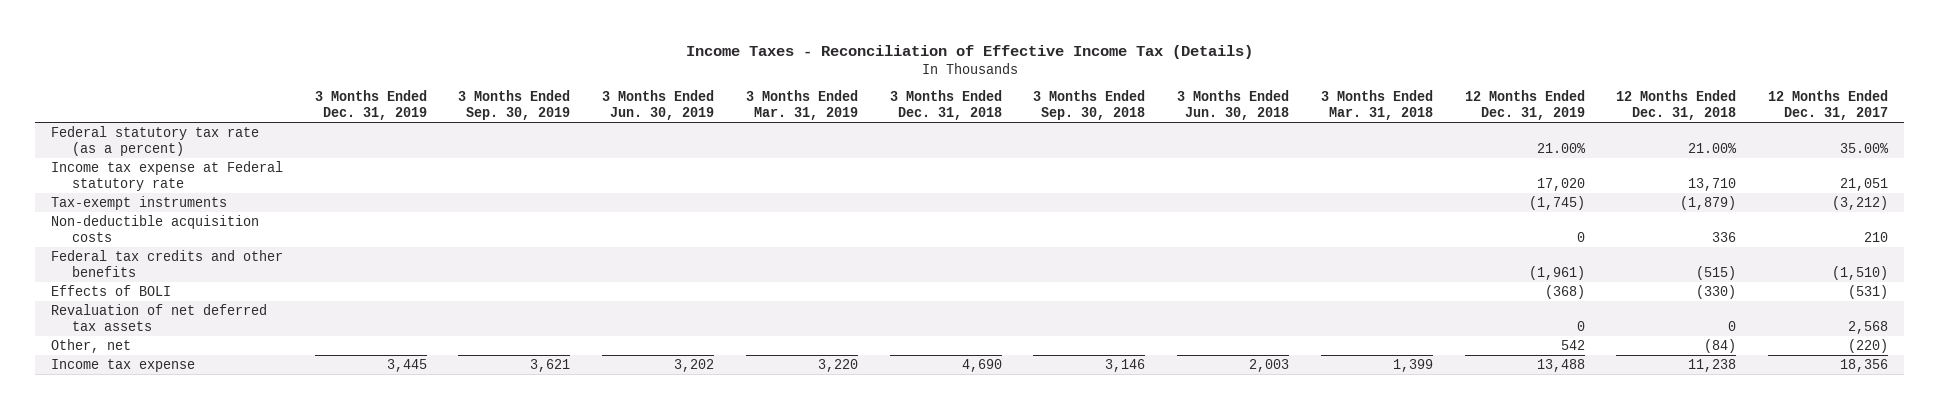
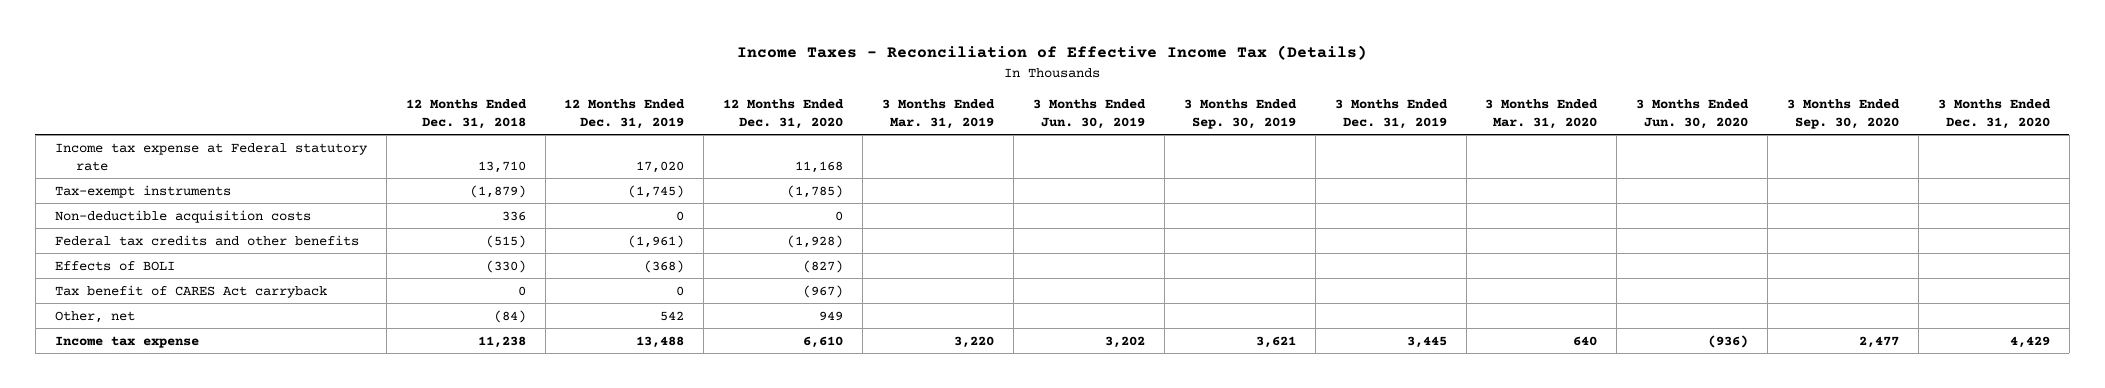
- | 3 Months Ended Dec. 31, 2019 | 3 Months Ended Sep. 30, 2019 | 3 Months Ended Jun. 30, 2019 | 3 Months Ended Mar. 31, 2019 | 3 Months Ended Dec. 31, 2018 | 3 Months Ended Sep. 30, 2018 | 3 Months Ended Jun. 30, 2018 | 3 Months Ended Mar. 31, 2018 | 12 Months Ended Dec. 31, 2019 | 12 Months Ended Dec. 31, 2018 | 12 Months Ended Dec. 31, 2017
+ | 12 Months Ended Dec. 31, 2018 | 12 Months Ended Dec. 31, 2019 | 12 Months Ended Dec. 31, 2020 | 3 Months Ended Mar. 31, 2019 | 3 Months Ended Jun. 30, 2019 | 3 Months Ended Sep. 30, 2019 | 3 Months Ended Dec. 31, 2019 | 3 Months Ended Mar. 31, 2020 | 3 Months Ended Jun. 30, 2020 | 3 Months Ended Sep. 30, 2020 | 3 Months Ended Dec. 31, 2020
- Federal statutory tax rate (as a percent) | | | | | | | | | 21.00% | 21.00% | 35.00%
- Revaluation of net deferred tax assets | | | | | | | | | 0 | 0 | 2,568
+ Tax benefit of CARES Act carryback | 0 | 0 | (967) | | | | | | | |

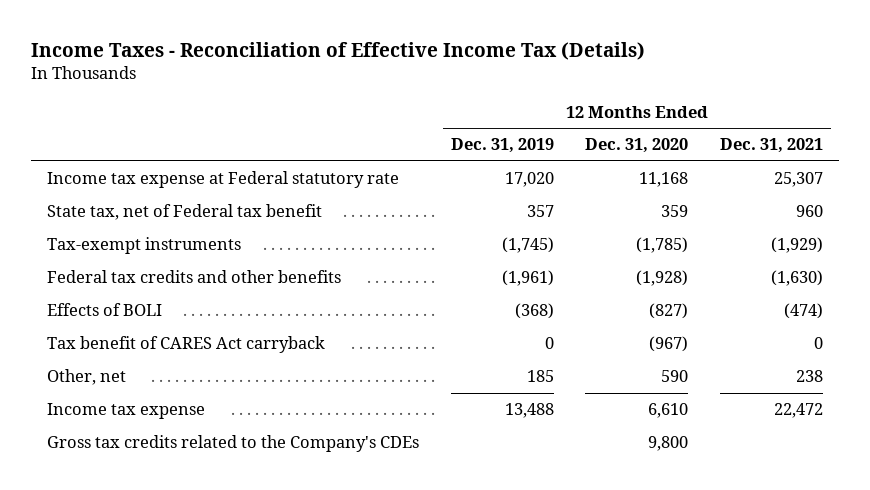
- | 12 Months Ended Dec. 31, 2018 | 12 Months Ended Dec. 31, 2019 | 12 Months Ended Dec. 31, 2020 | 3 Months Ended Mar. 31, 2019 | 3 Months Ended Jun. 30, 2019 | 3 Months Ended Sep. 30, 2019 | 3 Months Ended Dec. 31, 2019 | 3 Months Ended Mar. 31, 2020 | 3 Months Ended Jun. 30, 2020 | 3 Months Ended Sep. 30, 2020 | 3 Months Ended Dec. 31, 2020
+ | 12 Months Ended Dec. 31, 2019 | 12 Months Ended Dec. 31, 2020 | 12 Months Ended Dec. 31, 2021
+ State tax, net of Federal tax benefit | 357 | 359 | 960
- Non-deductible acquisition costs | 336 | 0 | 0 | | | | | | | |
- Other, net | (84) | 542 | 949 | | | | | | | |
+ Other, net | 185 | 590 | 238
+ Gross tax credits related to the Company's CDEs | | 9,800 |

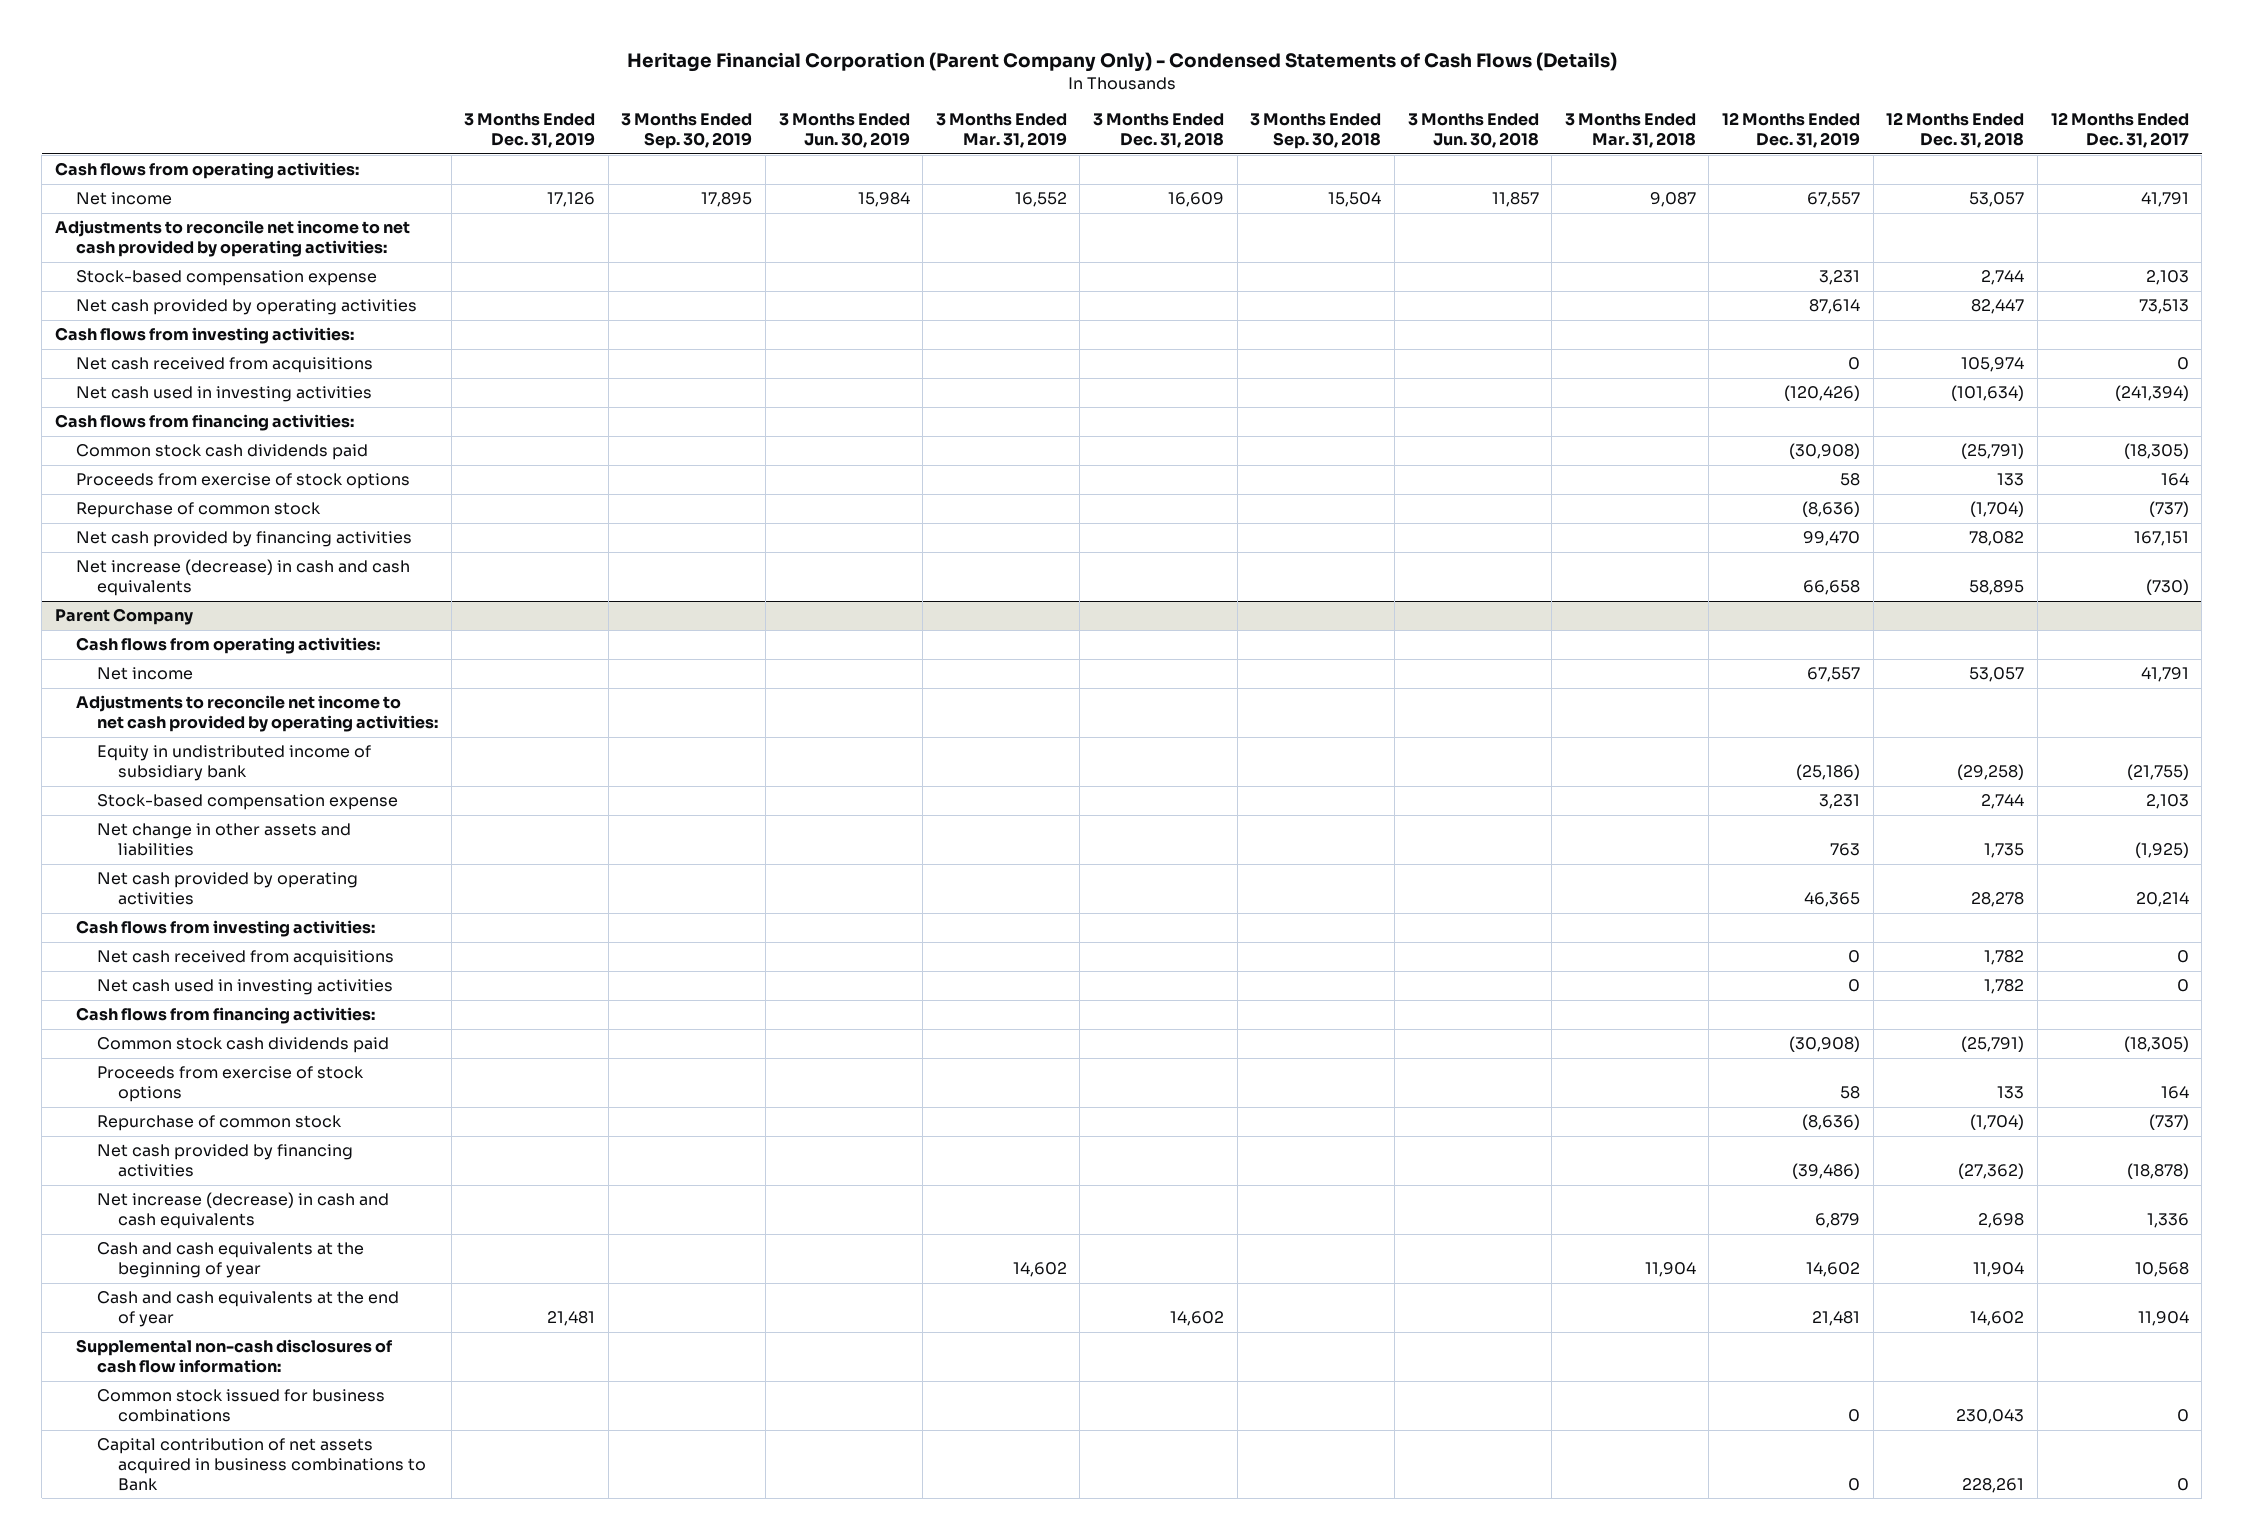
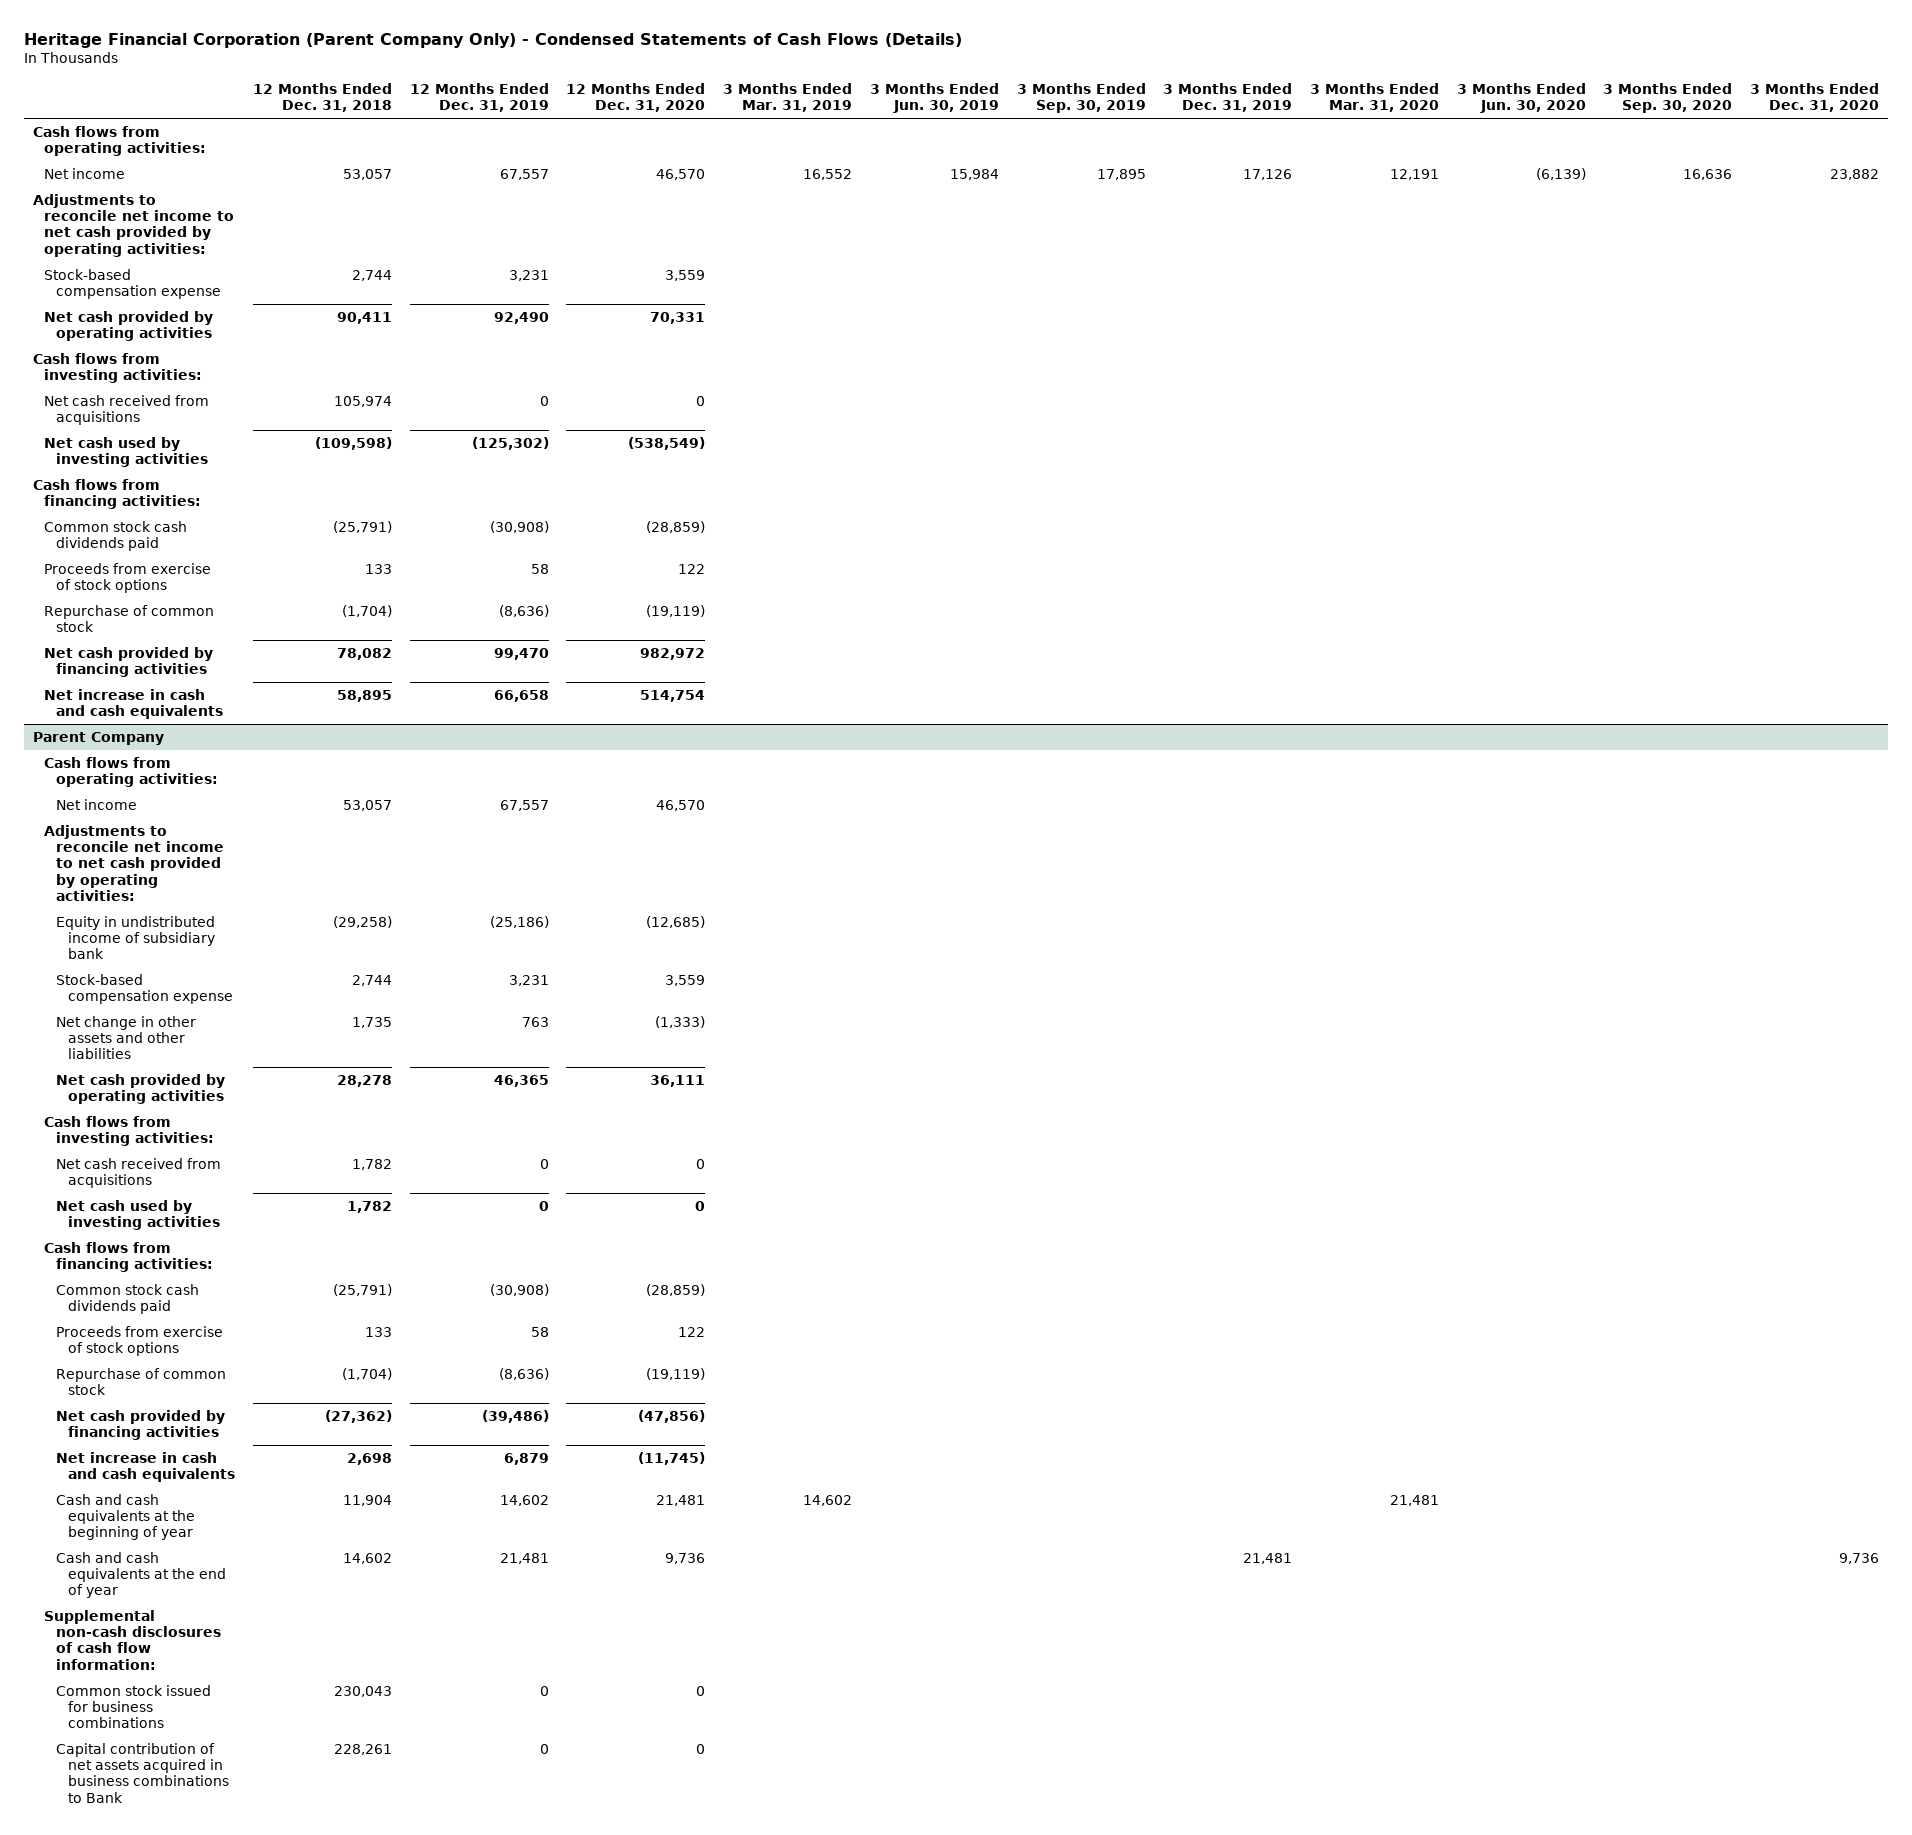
- | 3 Months Ended Dec. 31, 2019 | 3 Months Ended Sep. 30, 2019 | 3 Months Ended Jun. 30, 2019 | 3 Months Ended Mar. 31, 2019 | 3 Months Ended Dec. 31, 2018 | 3 Months Ended Sep. 30, 2018 | 3 Months Ended Jun. 30, 2018 | 3 Months Ended Mar. 31, 2018 | 12 Months Ended Dec. 31, 2019 | 12 Months Ended Dec. 31, 2018 | 12 Months Ended Dec. 31, 2017
+ | 12 Months Ended Dec. 31, 2018 | 12 Months Ended Dec. 31, 2019 | 12 Months Ended Dec. 31, 2020 | 3 Months Ended Mar. 31, 2019 | 3 Months Ended Jun. 30, 2019 | 3 Months Ended Sep. 30, 2019 | 3 Months Ended Dec. 31, 2019 | 3 Months Ended Mar. 31, 2020 | 3 Months Ended Jun. 30, 2020 | 3 Months Ended Sep. 30, 2020 | 3 Months Ended Dec. 31, 2020
- Net cash provided by operating activities | | | | | | | | | 87,614 | 82,447 | 73,513
+ Net cash provided by operating activities | 90,411 | 92,490 | 70,331 | | | | | | | |
- Net cash used in investing activities | | | | | | | | | (120,426) | (101,634) | (241,394)
+ Net cash used by investing activities | (109,598) | (125,302) | (538,549) | | | | | | | |
- Net increase (decrease) in cash and cash equivalents | | | | | | | | | 66,658 | 58,895 | (730)
+ Net increase in cash and cash equivalents | 58,895 | 66,658 | 514,754 | | | | | | | |
@ Parent Company
- Net change in other assets and liabilities | | | | | | | | | 763 | 1,735 | (1,925)
+ Net change in other assets and other liabilities | 1,735 | 763 | (1,333) | | | | | | | |
- Net cash used in investing activities | | | | | | | | | 0 | 1,782 | 0
+ Net cash used by investing activities | 1,782 | 0 | 0 | | | | | | | |
- Net increase (decrease) in cash and cash equivalents | | | | | | | | | 6,879 | 2,698 | 1,336
+ Net increase in cash and cash equivalents | 2,698 | 6,879 | (11,745) | | | | | | | |

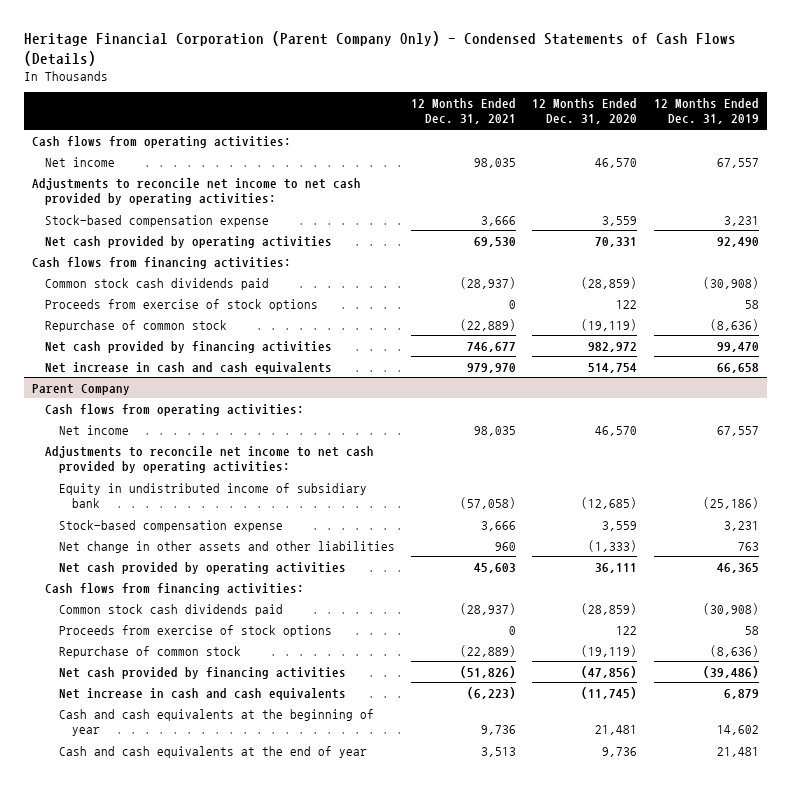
- | 12 Months Ended Dec. 31, 2018 | 12 Months Ended Dec. 31, 2019 | 12 Months Ended Dec. 31, 2020 | 3 Months Ended Mar. 31, 2019 | 3 Months Ended Jun. 30, 2019 | 3 Months Ended Sep. 30, 2019 | 3 Months Ended Dec. 31, 2019 | 3 Months Ended Mar. 31, 2020 | 3 Months Ended Jun. 30, 2020 | 3 Months Ended Sep. 30, 2020 | 3 Months Ended Dec. 31, 2020
+ | 12 Months Ended Dec. 31, 2021 | 12 Months Ended Dec. 31, 2020 | 12 Months Ended Dec. 31, 2019
- Cash flows from investing activities:
- Net cash received from acquisitions | 105,974 | 0 | 0 | | | | | | | |
- Net cash used by investing activities | (109,598) | (125,302) | (538,549) | | | | | | | |
@ Parent Company
- Cash flows from investing activities:
- Net cash received from acquisitions | 1,782 | 0 | 0 | | | | | | | |
- Net cash used by investing activities | 1,782 | 0 | 0 | | | | | | | |
- Supplemental non-cash disclosures of cash flow information:
- Common stock issued for business combinations | 230,043 | 0 | 0 | | | | | | | |
- Capital contribution of net assets acquired in business combinations to Bank | 228,261 | 0 | 0 | | | | | | | |

